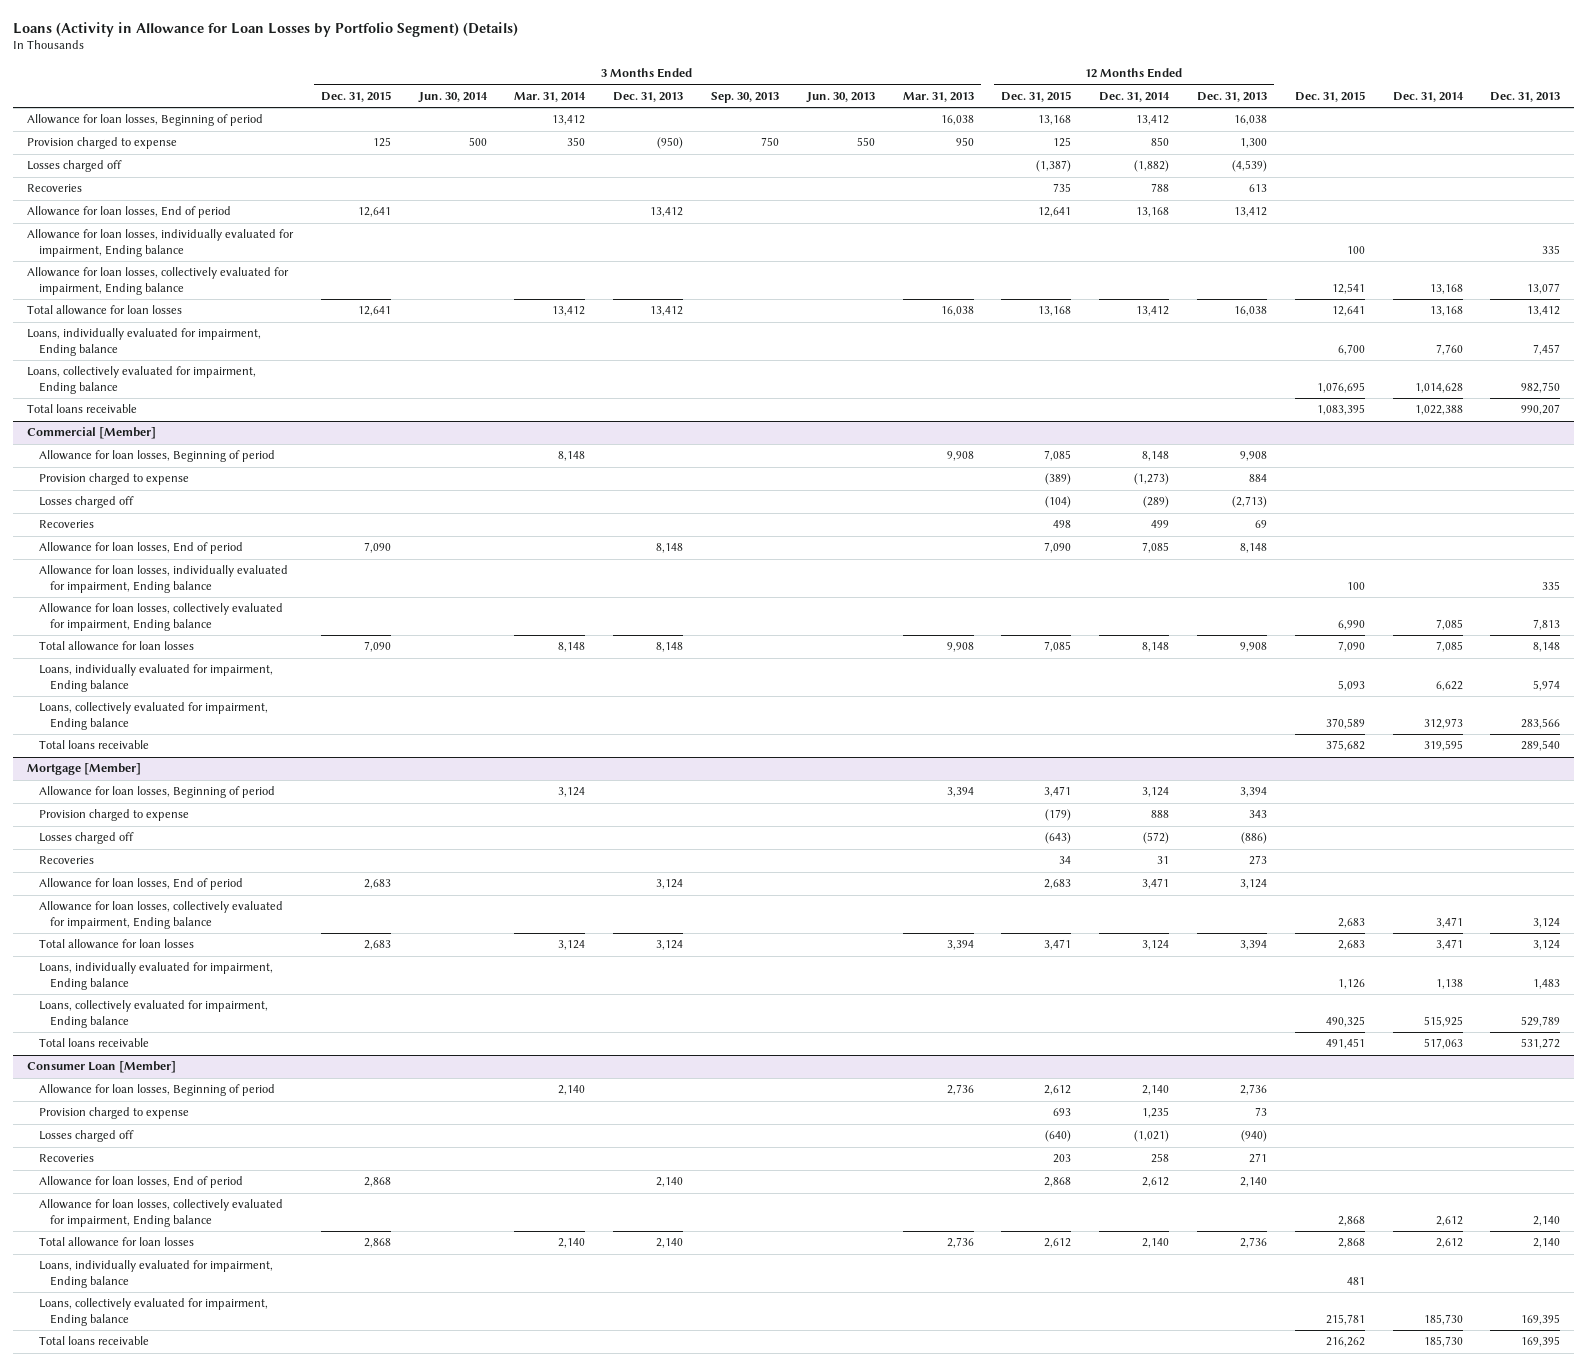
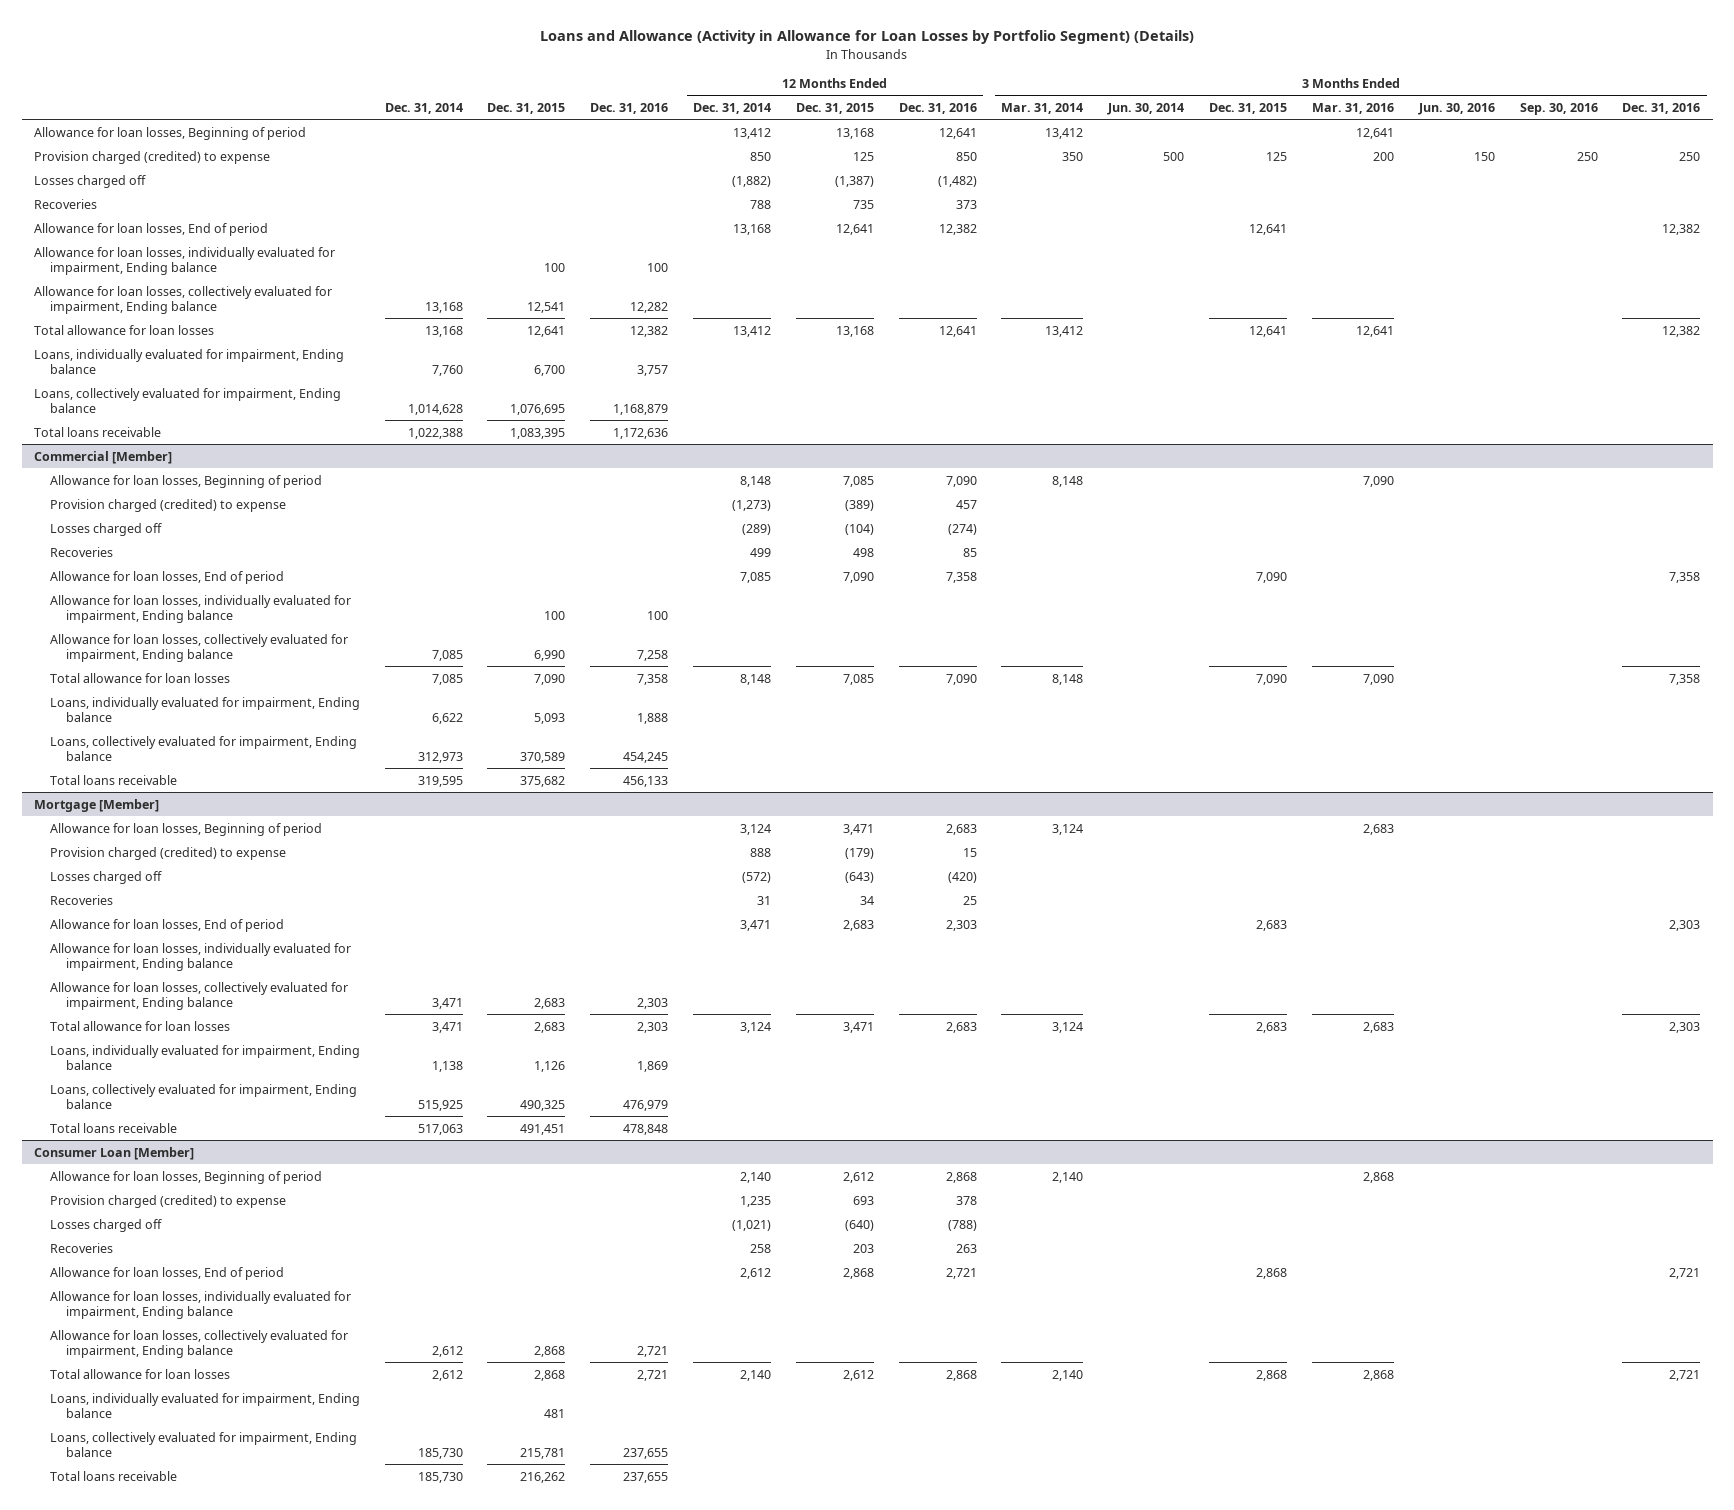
- Loans (Activity in Allowance for Loan Losses by Portfolio Segment) (Details)
+ Loans and Allowance (Activity in Allowance for Loan Losses by Portfolio Segment) (Details)
- | 3 Months Ended Dec. 31, 2015 | 3 Months Ended Jun. 30, 2014 | 3 Months Ended Mar. 31, 2014 | 3 Months Ended Dec. 31, 2013 | 3 Months Ended Sep. 30, 2013 | 3 Months Ended Jun. 30, 2013 | 3 Months Ended Mar. 31, 2013 | 12 Months Ended Dec. 31, 2015 | 12 Months Ended Dec. 31, 2014 | 12 Months Ended Dec. 31, 2013 | Dec. 31, 2015 | Dec. 31, 2014 | Dec. 31, 2013
+ | Dec. 31, 2014 | Dec. 31, 2015 | Dec. 31, 2016 | 12 Months Ended Dec. 31, 2014 | 12 Months Ended Dec. 31, 2015 | 12 Months Ended Dec. 31, 2016 | 3 Months Ended Mar. 31, 2014 | 3 Months Ended Jun. 30, 2014 | 3 Months Ended Dec. 31, 2015 | 3 Months Ended Mar. 31, 2016 | 3 Months Ended Jun. 30, 2016 | 3 Months Ended Sep. 30, 2016 | 3 Months Ended Dec. 31, 2016
- Provision charged to expense | 125 | 500 | 350 | (950) | 750 | 550 | 950 | 125 | 850 | 1,300 | | |
+ Provision charged (credited) to expense | | | | 850 | 125 | 850 | 350 | 500 | 125 | 200 | 150 | 250 | 250
@ Commercial [Member]
- Provision charged to expense | | | | | | | | (389) | (1,273) | 884 | | |
+ Provision charged (credited) to expense | | | | (1,273) | (389) | 457 | | | | | | |
@ Mortgage [Member]
- Provision charged to expense | | | | | | | | (179) | 888 | 343 | | |
+ Provision charged (credited) to expense | | | | 888 | (179) | 15 | | | | | | |
+ Allowance for loan losses, individually evaluated for impairment, Ending balance
@ Consumer Loan [Member]
- Provision charged to expense | | | | | | | | 693 | 1,235 | 73 | | |
+ Provision charged (credited) to expense | | | | 1,235 | 693 | 378 | | | | | | |
+ Allowance for loan losses, individually evaluated for impairment, Ending balance

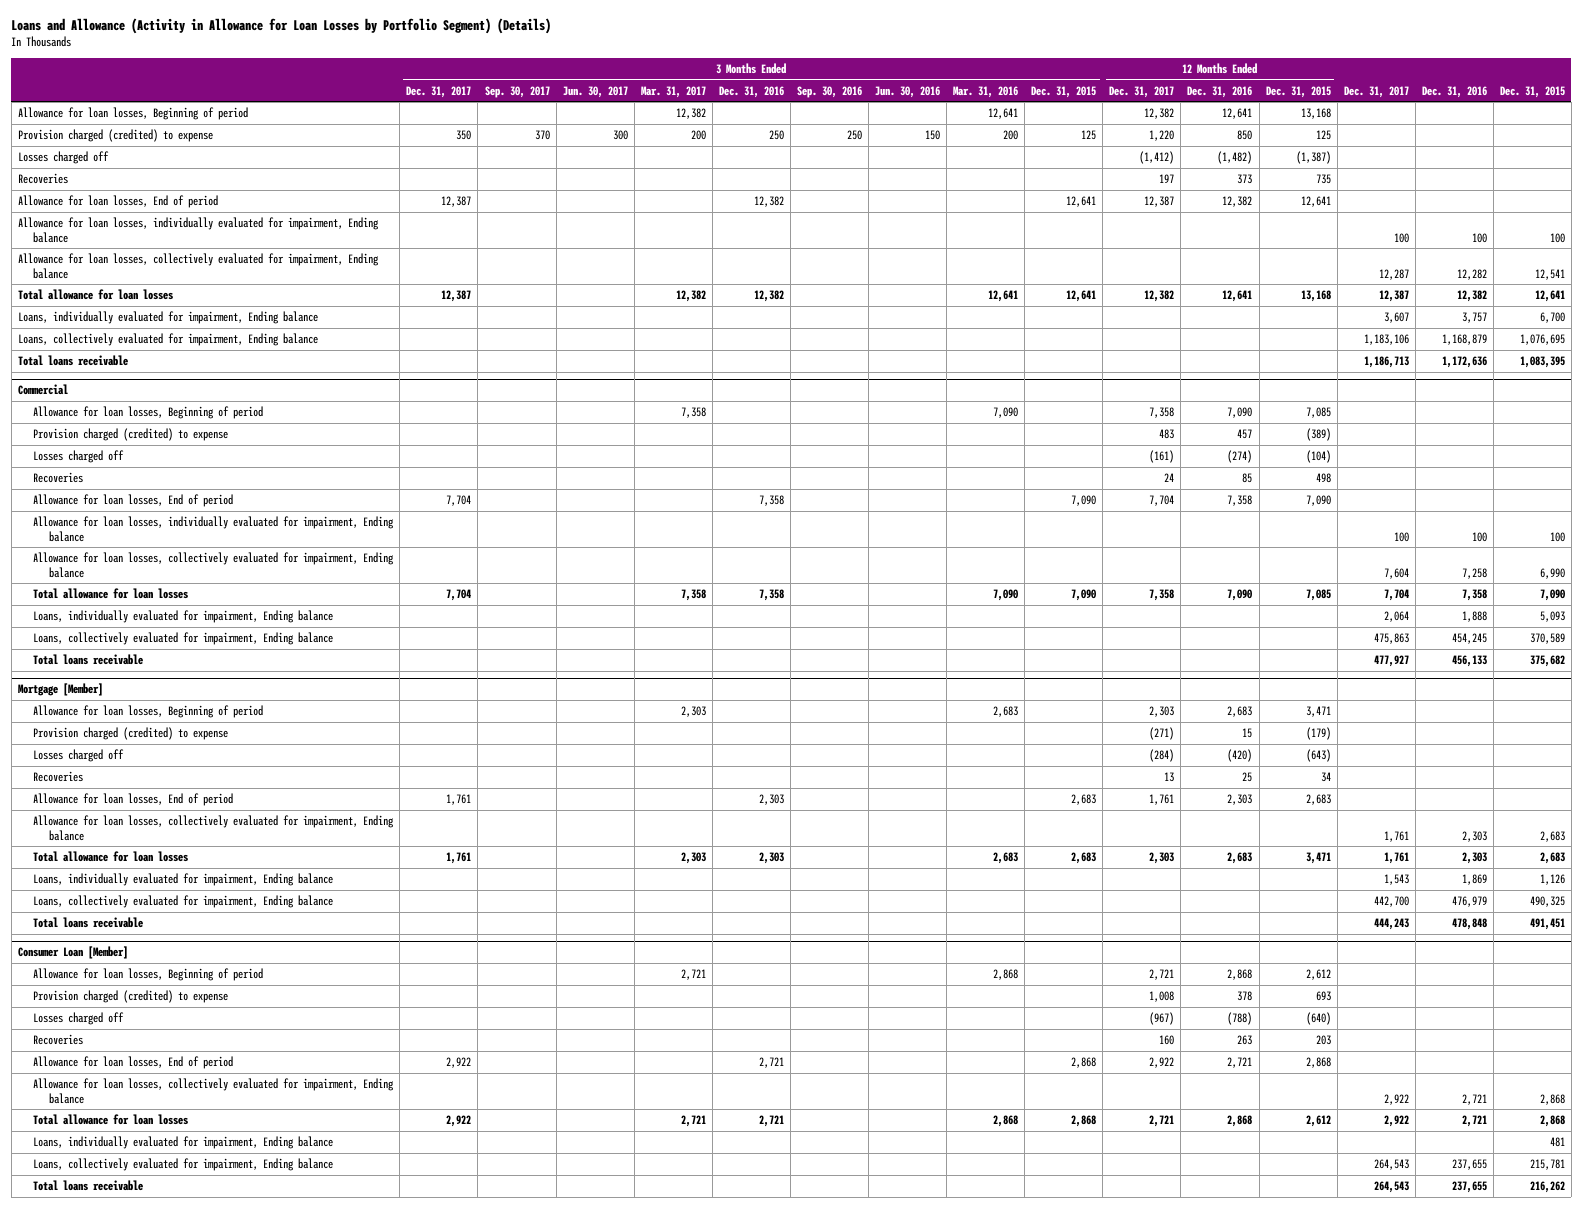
- | Dec. 31, 2014 | Dec. 31, 2015 | Dec. 31, 2016 | 12 Months Ended Dec. 31, 2014 | 12 Months Ended Dec. 31, 2015 | 12 Months Ended Dec. 31, 2016 | 3 Months Ended Mar. 31, 2014 | 3 Months Ended Jun. 30, 2014 | 3 Months Ended Dec. 31, 2015 | 3 Months Ended Mar. 31, 2016 | 3 Months Ended Jun. 30, 2016 | 3 Months Ended Sep. 30, 2016 | 3 Months Ended Dec. 31, 2016
+ | 3 Months Ended Dec. 31, 2017 | 3 Months Ended Sep. 30, 2017 | 3 Months Ended Jun. 30, 2017 | 3 Months Ended Mar. 31, 2017 | 3 Months Ended Dec. 31, 2016 | 3 Months Ended Sep. 30, 2016 | 3 Months Ended Jun. 30, 2016 | 3 Months Ended Mar. 31, 2016 | 3 Months Ended Dec. 31, 2015 | 12 Months Ended Dec. 31, 2017 | 12 Months Ended Dec. 31, 2016 | 12 Months Ended Dec. 31, 2015 | Dec. 31, 2017 | Dec. 31, 2016 | Dec. 31, 2015
- Commercial [Member]
+ Commercial
@ Mortgage [Member]
- Allowance for loan losses, individually evaluated for impairment, Ending balance
@ Consumer Loan [Member]
- Allowance for loan losses, individually evaluated for impairment, Ending balance

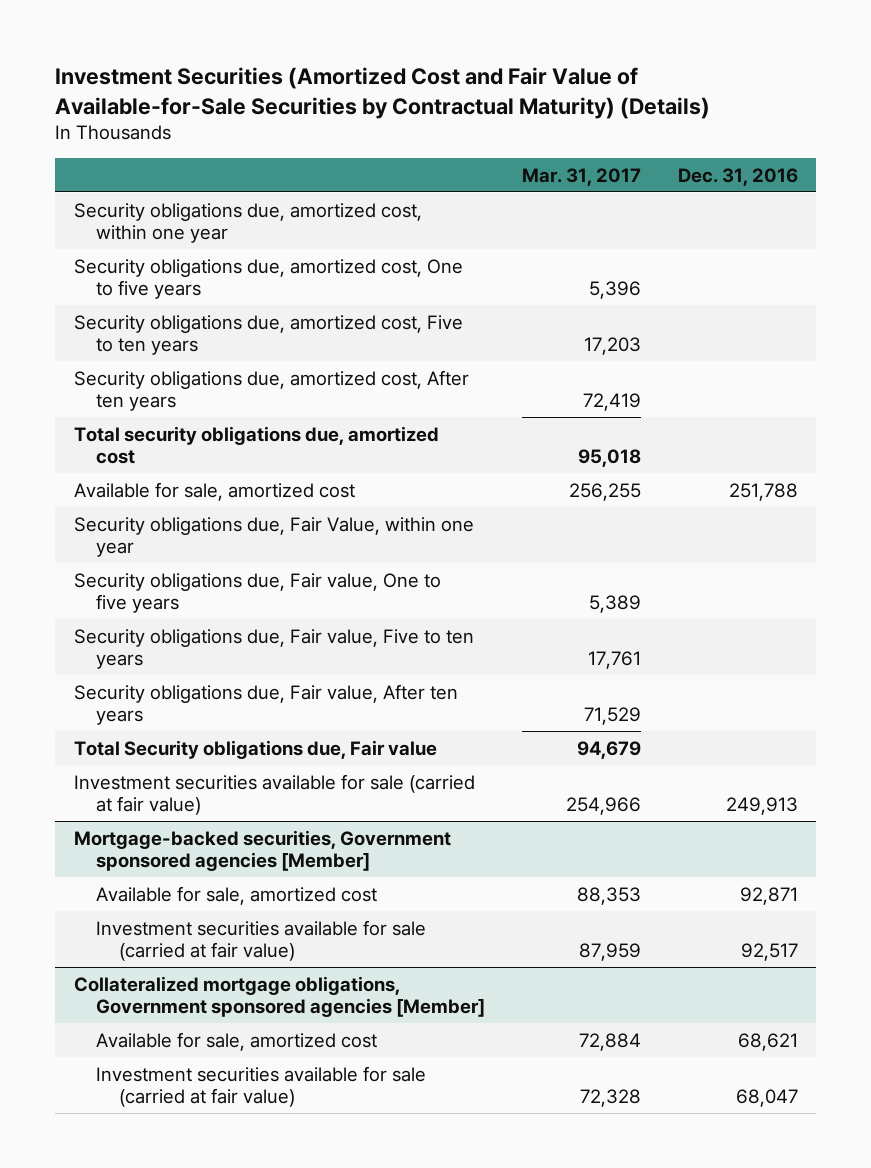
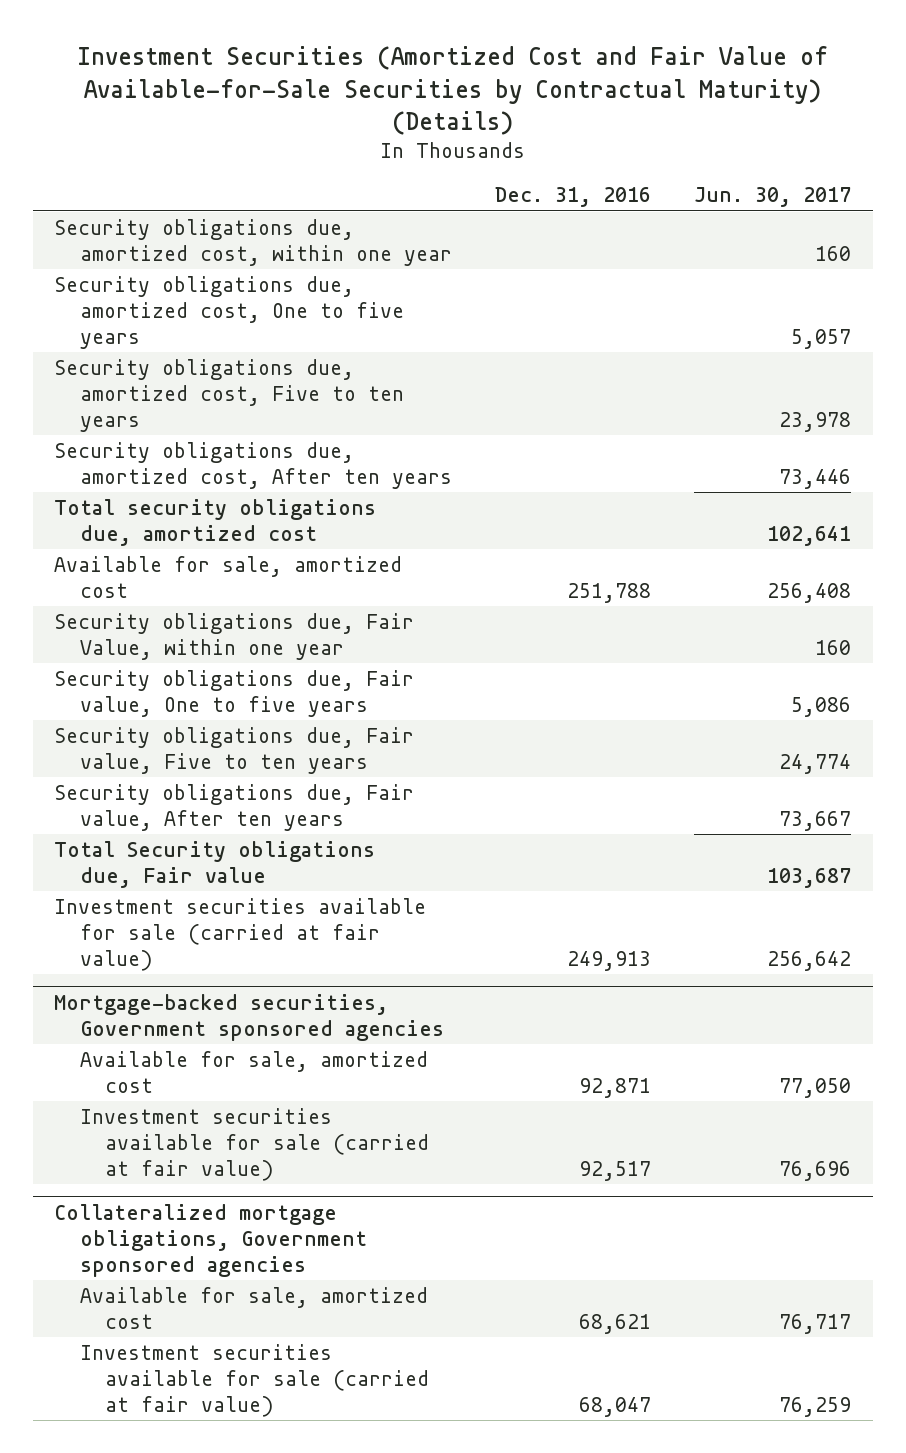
- | Mar. 31, 2017 | Dec. 31, 2016
+ | Dec. 31, 2016 | Jun. 30, 2017
- Mortgage-backed securities, Government sponsored agencies [Member]
+ Mortgage-backed securities, Government sponsored agencies
- Collateralized mortgage obligations, Government sponsored agencies [Member]
+ Collateralized mortgage obligations, Government sponsored agencies

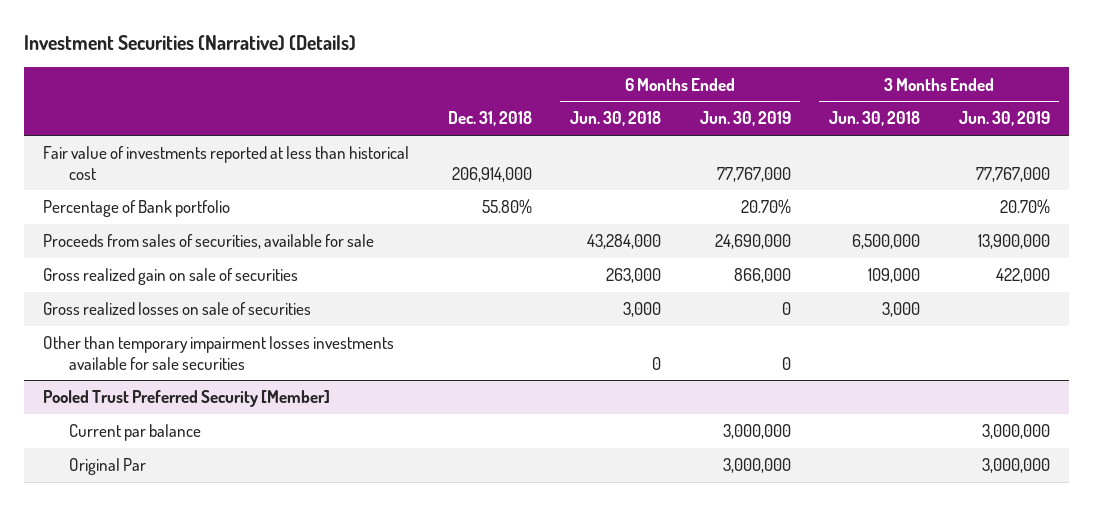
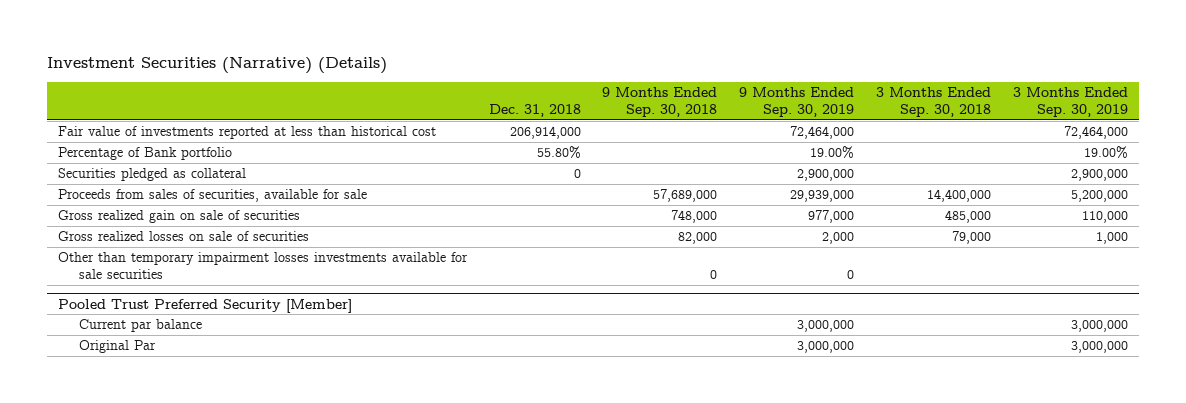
- | Dec. 31, 2018 | 6 Months Ended Jun. 30, 2018 | 6 Months Ended Jun. 30, 2019 | 3 Months Ended Jun. 30, 2018 | 3 Months Ended Jun. 30, 2019
+ | Dec. 31, 2018 | 9 Months Ended Sep. 30, 2018 | 9 Months Ended Sep. 30, 2019 | 3 Months Ended Sep. 30, 2018 | 3 Months Ended Sep. 30, 2019
+ Securities pledged as collateral | 0 | | 2,900,000 | | 2,900,000

